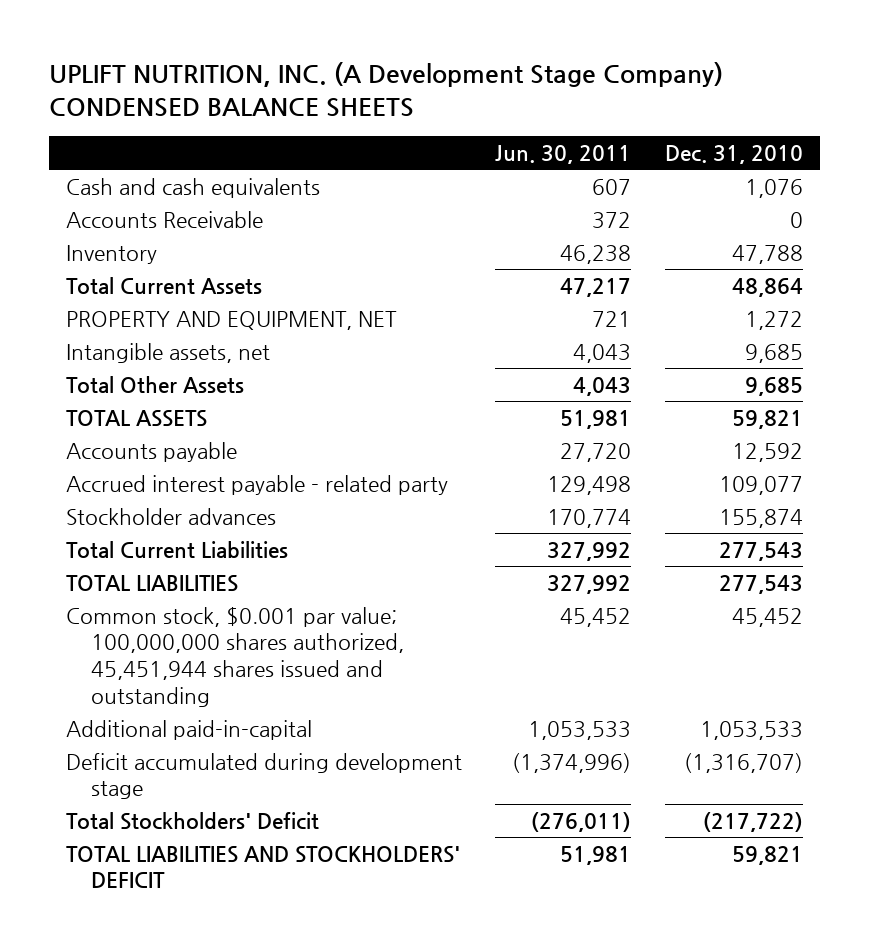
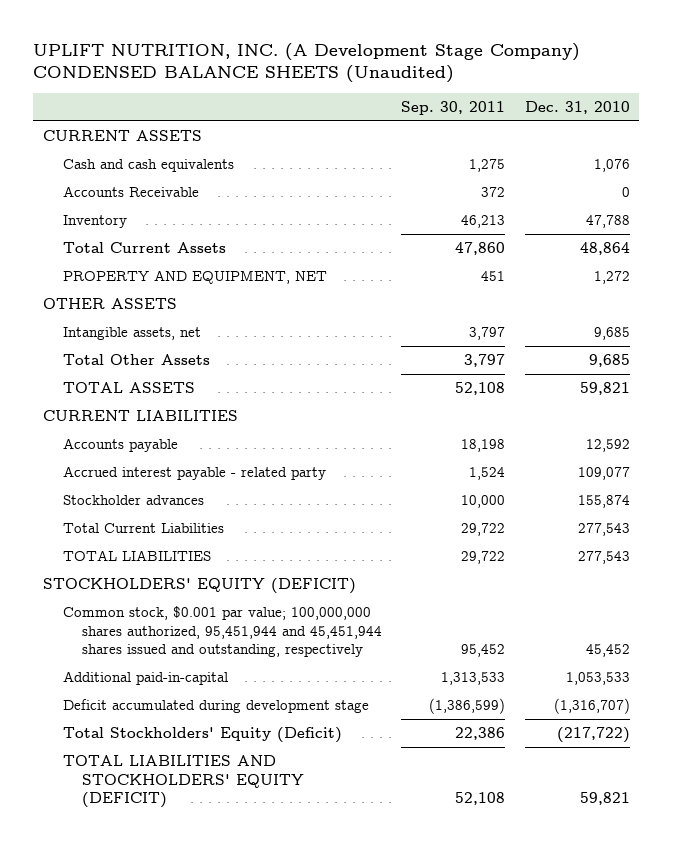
- UPLIFT NUTRITION, INC. (A Development Stage Company) CONDENSED BALANCE SHEETS
+ UPLIFT NUTRITION, INC. (A Development Stage Company) CONDENSED BALANCE SHEETS (Unaudited)
- | Jun. 30, 2011 | Dec. 31, 2010
+ | Sep. 30, 2011 | Dec. 31, 2010
+ CURRENT ASSETS
+ OTHER ASSETS
+ CURRENT LIABILITIES
- Common stock, $0.001 par value; 100,000,000 shares authorized, 45,451,944 shares issued and outstanding | 45,452 | 45,452
+ STOCKHOLDERS' EQUITY (DEFICIT)
+ Common stock, $0.001 par value; 100,000,000 shares authorized, 95,451,944 and 45,451,944 shares issued and outstanding, respectively | 95,452 | 45,452
- Total Stockholders' Deficit | (276,011) | (217,722)
- TOTAL LIABILITIES AND STOCKHOLDERS' DEFICIT | 51,981 | 59,821
+ Total Stockholders' Equity (Deficit) | 22,386 | (217,722)
+ TOTAL LIABILITIES AND STOCKHOLDERS' EQUITY (DEFICIT) | 52,108 | 59,821

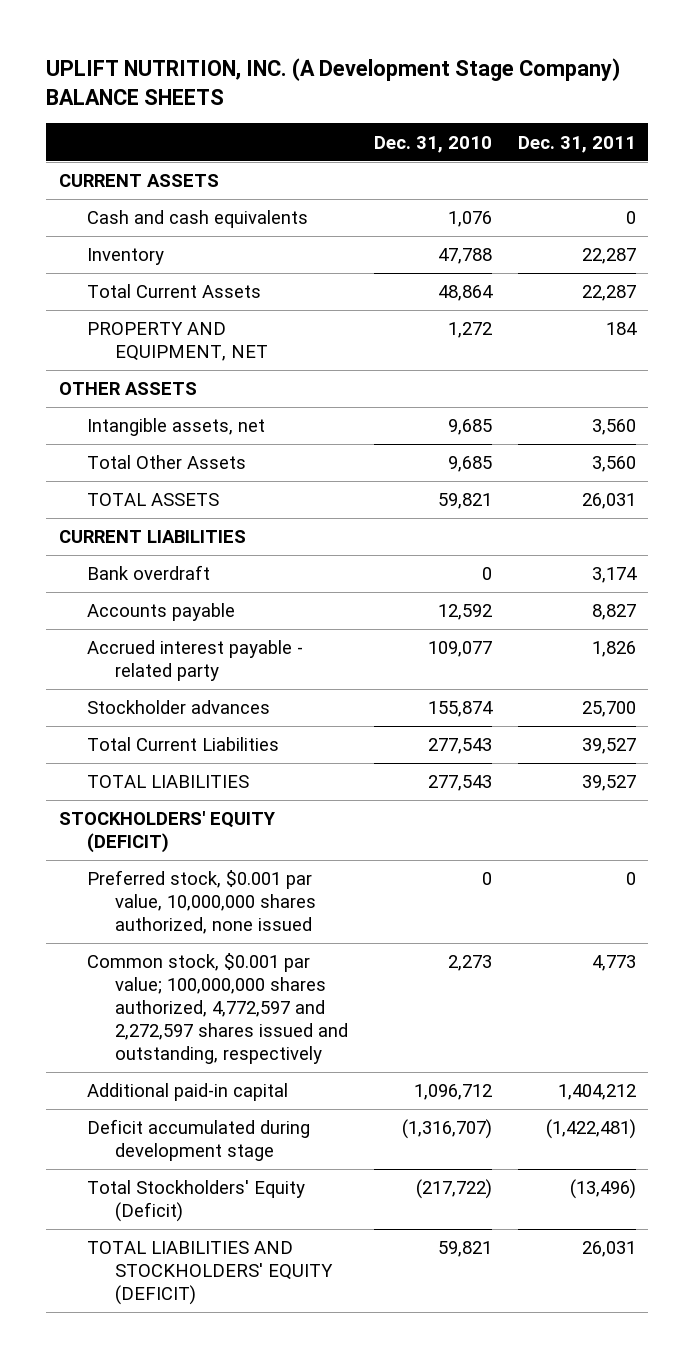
- UPLIFT NUTRITION, INC. (A Development Stage Company) CONDENSED BALANCE SHEETS (Unaudited)
+ UPLIFT NUTRITION, INC. (A Development Stage Company) BALANCE SHEETS
- | Sep. 30, 2011 | Dec. 31, 2010
+ | Dec. 31, 2010 | Dec. 31, 2011
- Accounts Receivable | 372 | 0
+ Bank overdraft | 0 | 3,174
- Common stock, $0.001 par value; 100,000,000 shares authorized, 95,451,944 and 45,451,944 shares issued and outstanding, respectively | 95,452 | 45,452
- Additional paid-in-capital | 1,313,533 | 1,053,533
+ Preferred stock, $0.001 par value, 10,000,000 shares authorized, none issued | 0 | 0
+ Common stock, $0.001 par value; 100,000,000 shares authorized, 4,772,597 and 2,272,597 shares issued and outstanding, respectively | 2,273 | 4,773
+ Additional paid-in capital | 1,096,712 | 1,404,212

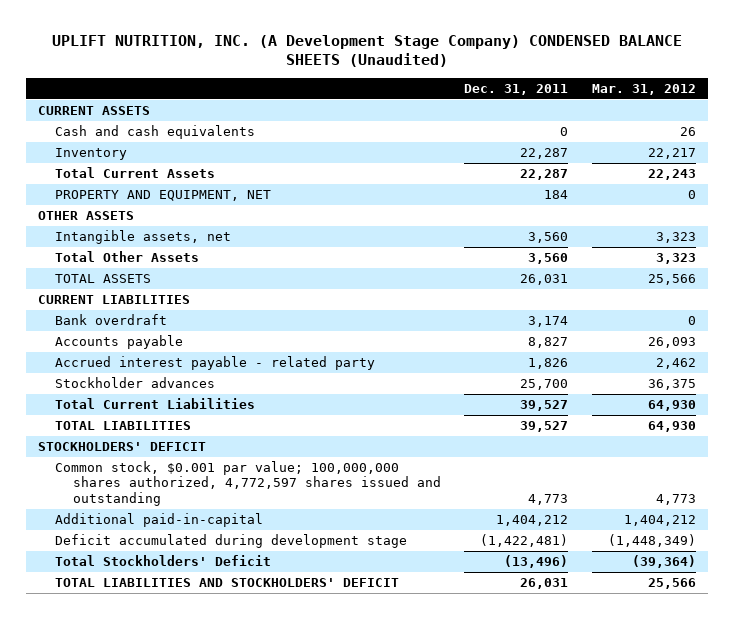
- UPLIFT NUTRITION, INC. (A Development Stage Company) BALANCE SHEETS
+ UPLIFT NUTRITION, INC. (A Development Stage Company) CONDENSED BALANCE SHEETS (Unaudited)
- | Dec. 31, 2010 | Dec. 31, 2011
+ | Dec. 31, 2011 | Mar. 31, 2012
- STOCKHOLDERS' EQUITY (DEFICIT)
- Preferred stock, $0.001 par value, 10,000,000 shares authorized, none issued | 0 | 0
- Common stock, $0.001 par value; 100,000,000 shares authorized, 4,772,597 and 2,272,597 shares issued and outstanding, respectively | 2,273 | 4,773
- Additional paid-in capital | 1,096,712 | 1,404,212
+ STOCKHOLDERS' DEFICIT
+ Common stock, $0.001 par value; 100,000,000 shares authorized, 4,772,597 shares issued and outstanding | 4,773 | 4,773
+ Additional paid-in-capital | 1,404,212 | 1,404,212
- Total Stockholders' Equity (Deficit) | (217,722) | (13,496)
- TOTAL LIABILITIES AND STOCKHOLDERS' EQUITY (DEFICIT) | 59,821 | 26,031
+ Total Stockholders' Deficit | (13,496) | (39,364)
+ TOTAL LIABILITIES AND STOCKHOLDERS' DEFICIT | 26,031 | 25,566

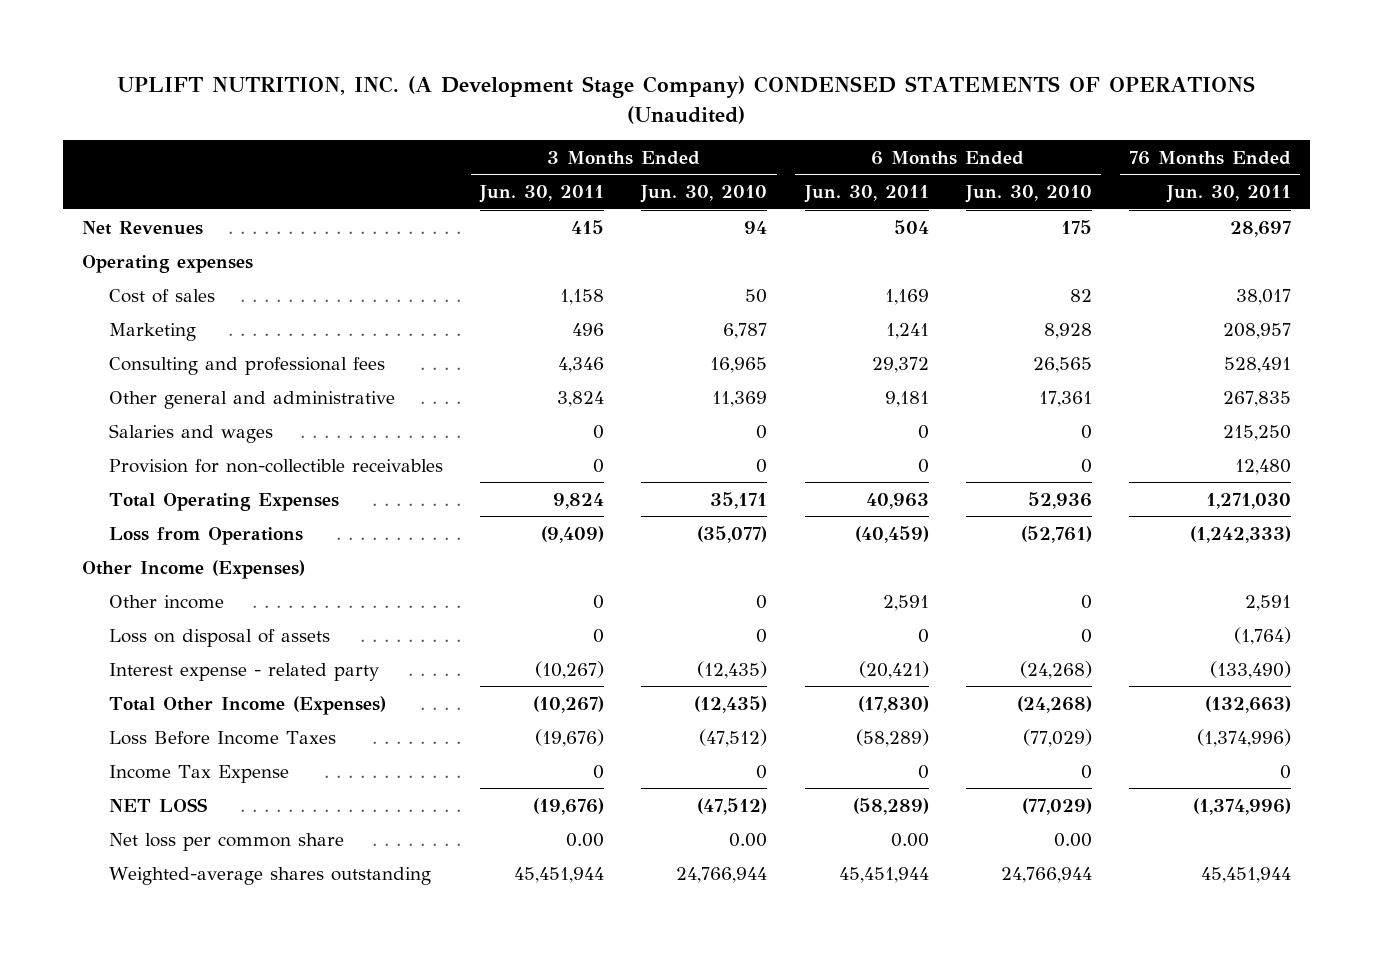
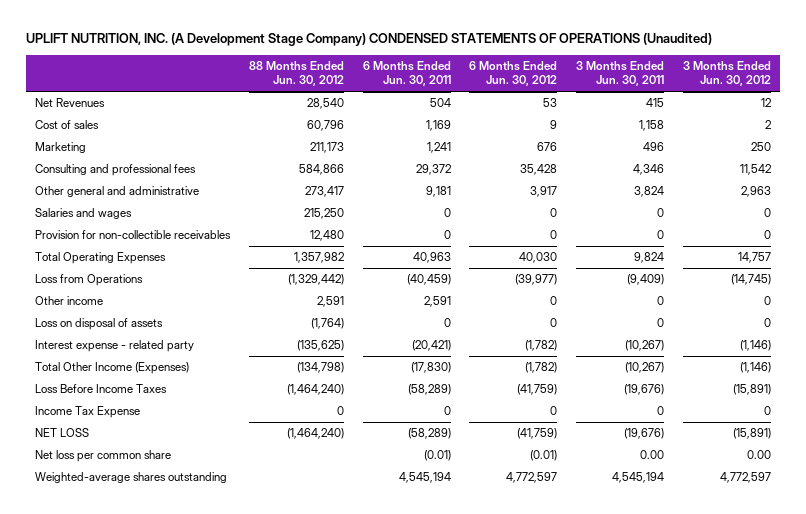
- | 3 Months Ended Jun. 30, 2011 | 3 Months Ended Jun. 30, 2010 | 6 Months Ended Jun. 30, 2011 | 6 Months Ended Jun. 30, 2010 | 76 Months Ended Jun. 30, 2011
+ | 88 Months Ended Jun. 30, 2012 | 6 Months Ended Jun. 30, 2011 | 6 Months Ended Jun. 30, 2012 | 3 Months Ended Jun. 30, 2011 | 3 Months Ended Jun. 30, 2012
- Operating expenses
- Other Income (Expenses)
- Net loss per common share | 0.00 | 0.00 | 0.00 | 0.00 |
- Weighted-average shares outstanding | 45,451,944 | 24,766,944 | 45,451,944 | 24,766,944 | 45,451,944
+ Net loss per common share | | (0.01) | (0.01) | 0.00 | 0.00
+ Weighted-average shares outstanding | | 4,545,194 | 4,772,597 | 4,545,194 | 4,772,597

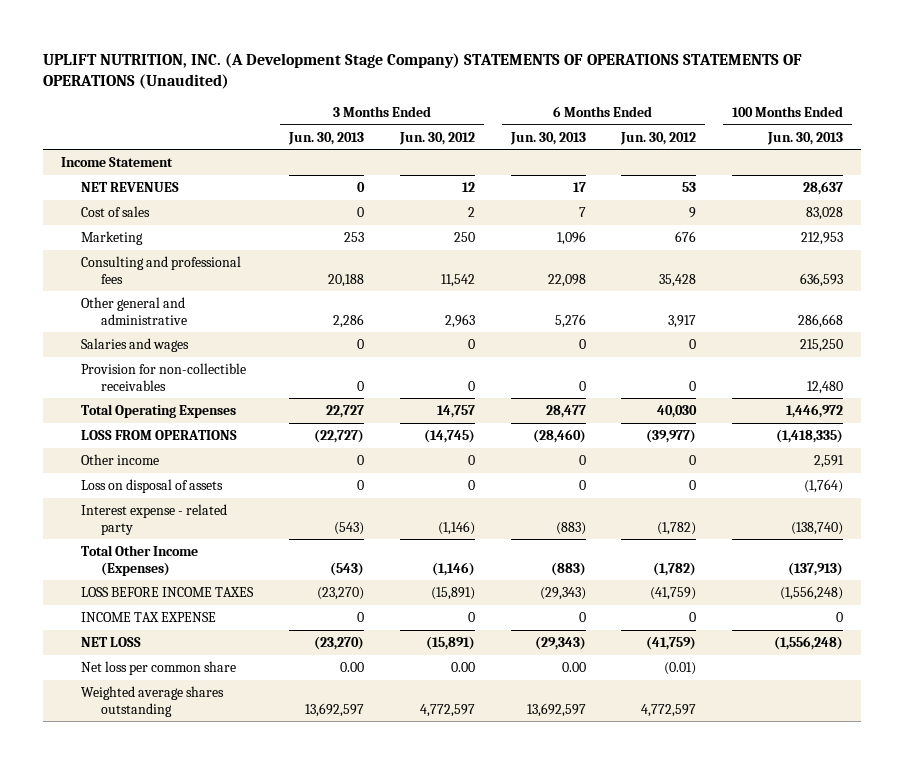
- UPLIFT NUTRITION, INC. (A Development Stage Company) CONDENSED STATEMENTS OF OPERATIONS (Unaudited)
+ UPLIFT NUTRITION, INC. (A Development Stage Company) STATEMENTS OF OPERATIONS STATEMENTS OF OPERATIONS (Unaudited)
- | 88 Months Ended Jun. 30, 2012 | 6 Months Ended Jun. 30, 2011 | 6 Months Ended Jun. 30, 2012 | 3 Months Ended Jun. 30, 2011 | 3 Months Ended Jun. 30, 2012
+ | 3 Months Ended Jun. 30, 2013 | 3 Months Ended Jun. 30, 2012 | 6 Months Ended Jun. 30, 2013 | 6 Months Ended Jun. 30, 2012 | 100 Months Ended Jun. 30, 2013
- Net Revenues | 28,540 | 504 | 53 | 415 | 12
+ Income Statement
+ NET REVENUES | 0 | 12 | 17 | 53 | 28,637
- Loss from Operations | (1,329,442) | (40,459) | (39,977) | (9,409) | (14,745)
+ LOSS FROM OPERATIONS | (22,727) | (14,745) | (28,460) | (39,977) | (1,418,335)
- Loss Before Income Taxes | (1,464,240) | (58,289) | (41,759) | (19,676) | (15,891)
- Income Tax Expense | 0 | 0 | 0 | 0 | 0
+ LOSS BEFORE INCOME TAXES | (23,270) | (15,891) | (29,343) | (41,759) | (1,556,248)
+ INCOME TAX EXPENSE | 0 | 0 | 0 | 0 | 0
- Weighted-average shares outstanding | | 4,545,194 | 4,772,597 | 4,545,194 | 4,772,597
+ Weighted average shares outstanding | 13,692,597 | 4,772,597 | 13,692,597 | 4,772,597 |

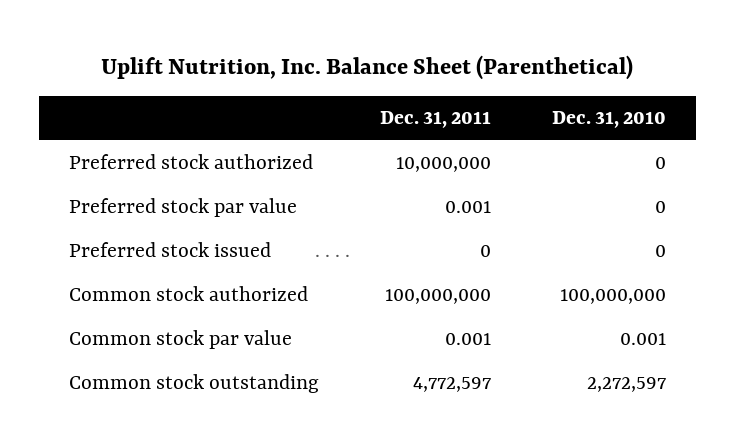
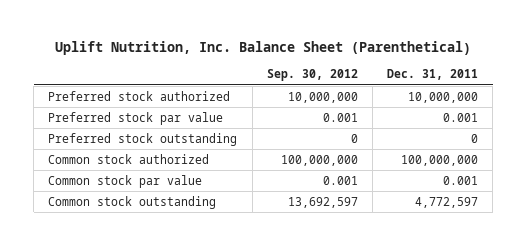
- | Dec. 31, 2011 | Dec. 31, 2010
+ | Sep. 30, 2012 | Dec. 31, 2011
- Preferred stock issued | 0 | 0
+ Preferred stock outstanding | 0 | 0

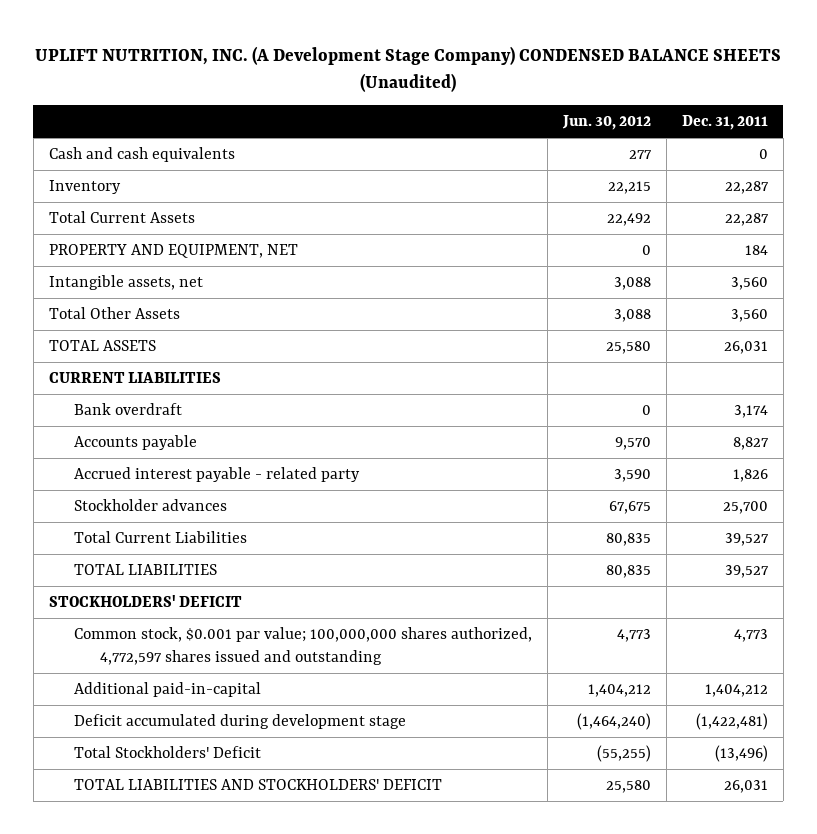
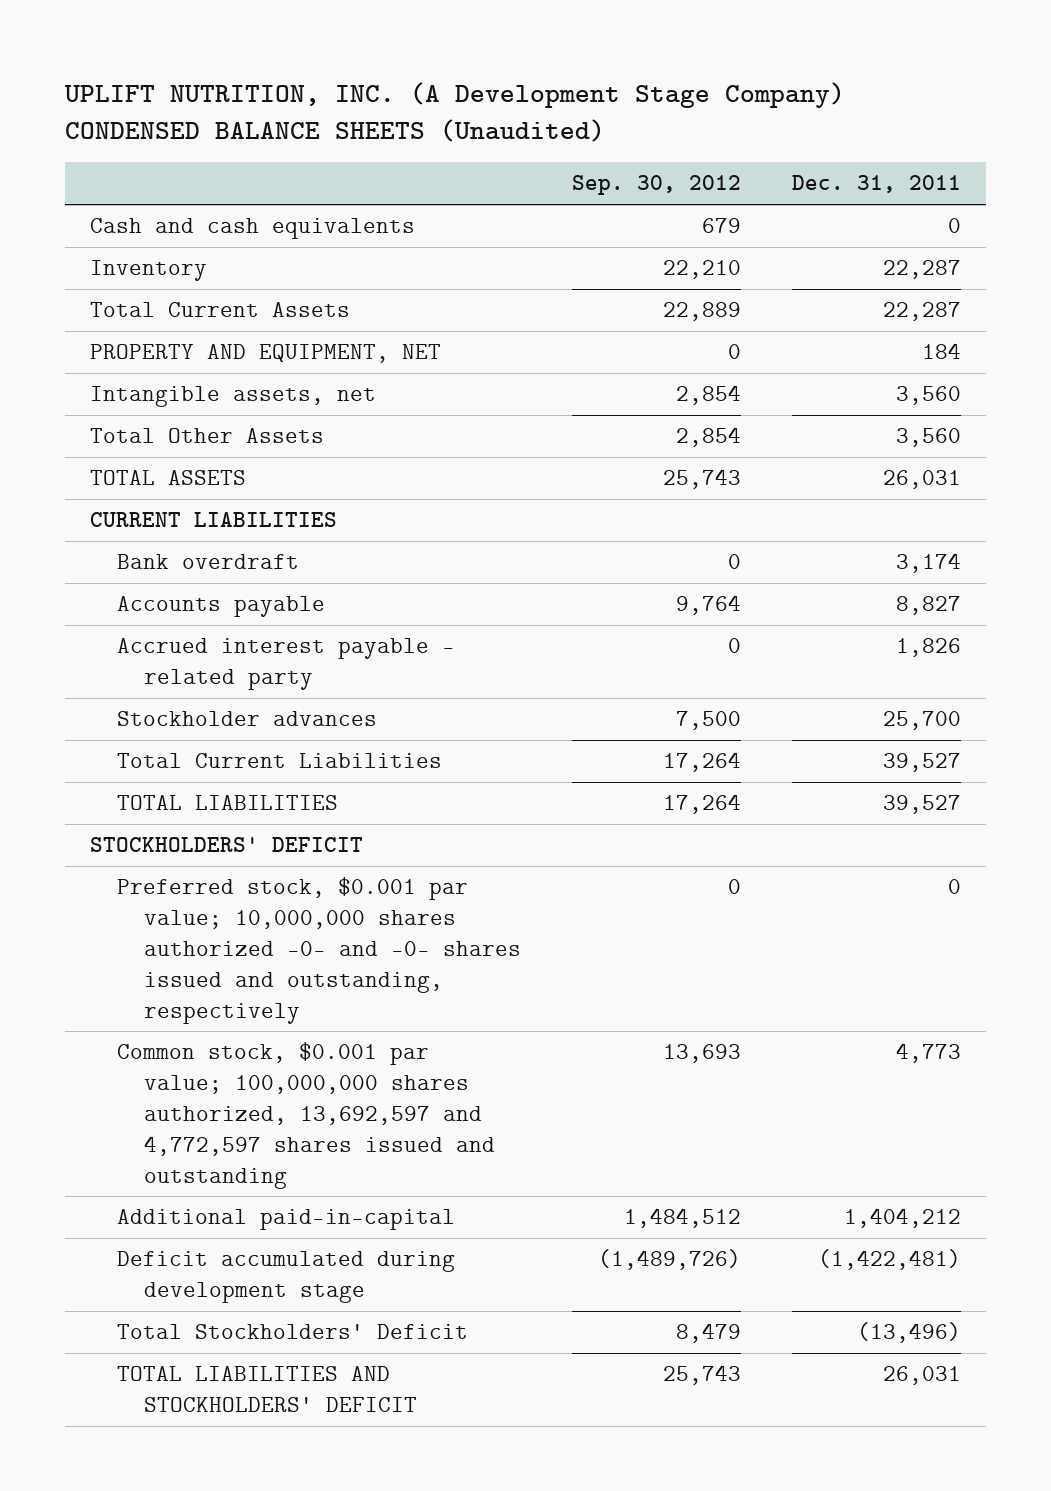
- | Jun. 30, 2012 | Dec. 31, 2011
+ | Sep. 30, 2012 | Dec. 31, 2011
- Common stock, $0.001 par value; 100,000,000 shares authorized, 4,772,597 shares issued and outstanding | 4,773 | 4,773
+ Preferred stock, $0.001 par value; 10,000,000 shares authorized -0- and -0- shares issued and outstanding, respectively | 0 | 0
+ Common stock, $0.001 par value; 100,000,000 shares authorized, 13,692,597 and 4,772,597 shares issued and outstanding | 13,693 | 4,773

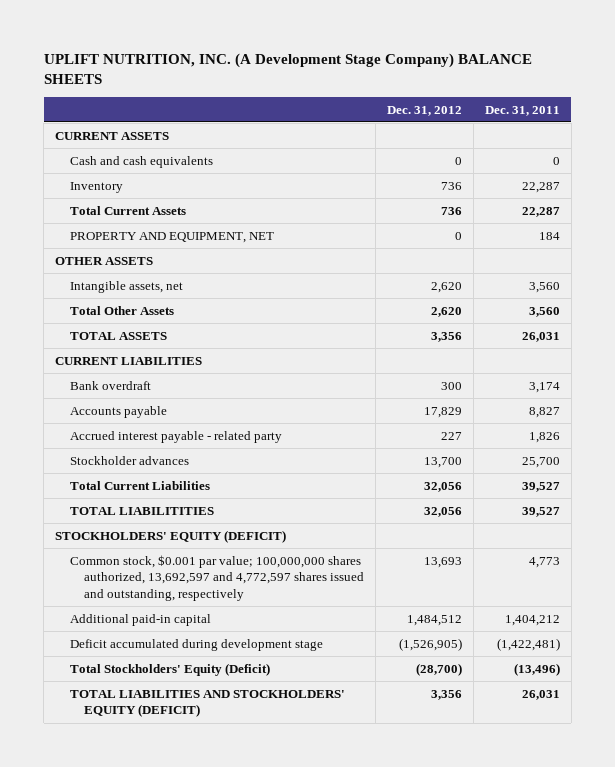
- UPLIFT NUTRITION, INC. (A Development Stage Company) CONDENSED BALANCE SHEETS (Unaudited)
+ UPLIFT NUTRITION, INC. (A Development Stage Company) BALANCE SHEETS
- | Sep. 30, 2012 | Dec. 31, 2011
+ | Dec. 31, 2012 | Dec. 31, 2011
+ CURRENT ASSETS
+ OTHER ASSETS
- TOTAL LIABILITIES | 17,264 | 39,527
- STOCKHOLDERS' DEFICIT
- Preferred stock, $0.001 par value; 10,000,000 shares authorized -0- and -0- shares issued and outstanding, respectively | 0 | 0
- Common stock, $0.001 par value; 100,000,000 shares authorized, 13,692,597 and 4,772,597 shares issued and outstanding | 13,693 | 4,773
- Additional paid-in-capital | 1,484,512 | 1,404,212
+ TOTAL LIABILITITIES | 32,056 | 39,527
+ STOCKHOLDERS' EQUITY (DEFICIT)
+ Common stock, $0.001 par value; 100,000,000 shares authorized, 13,692,597 and 4,772,597 shares issued and outstanding, respectively | 13,693 | 4,773
+ Additional paid-in capital | 1,484,512 | 1,404,212
- Total Stockholders' Deficit | 8,479 | (13,496)
- TOTAL LIABILITIES AND STOCKHOLDERS' DEFICIT | 25,743 | 26,031
+ Total Stockholders' Equity (Deficit) | (28,700) | (13,496)
+ TOTAL LIABILITIES AND STOCKHOLDERS' EQUITY (DEFICIT) | 3,356 | 26,031

